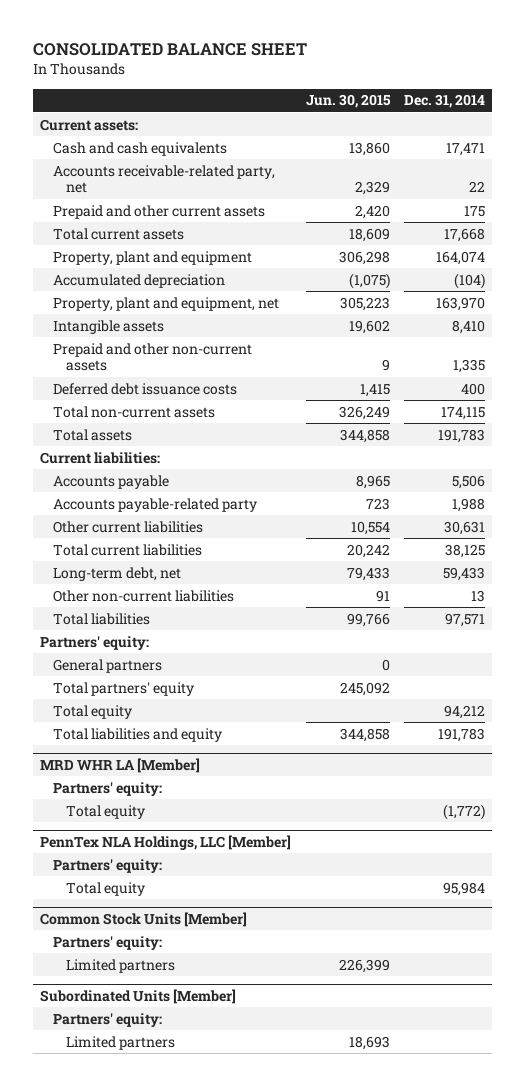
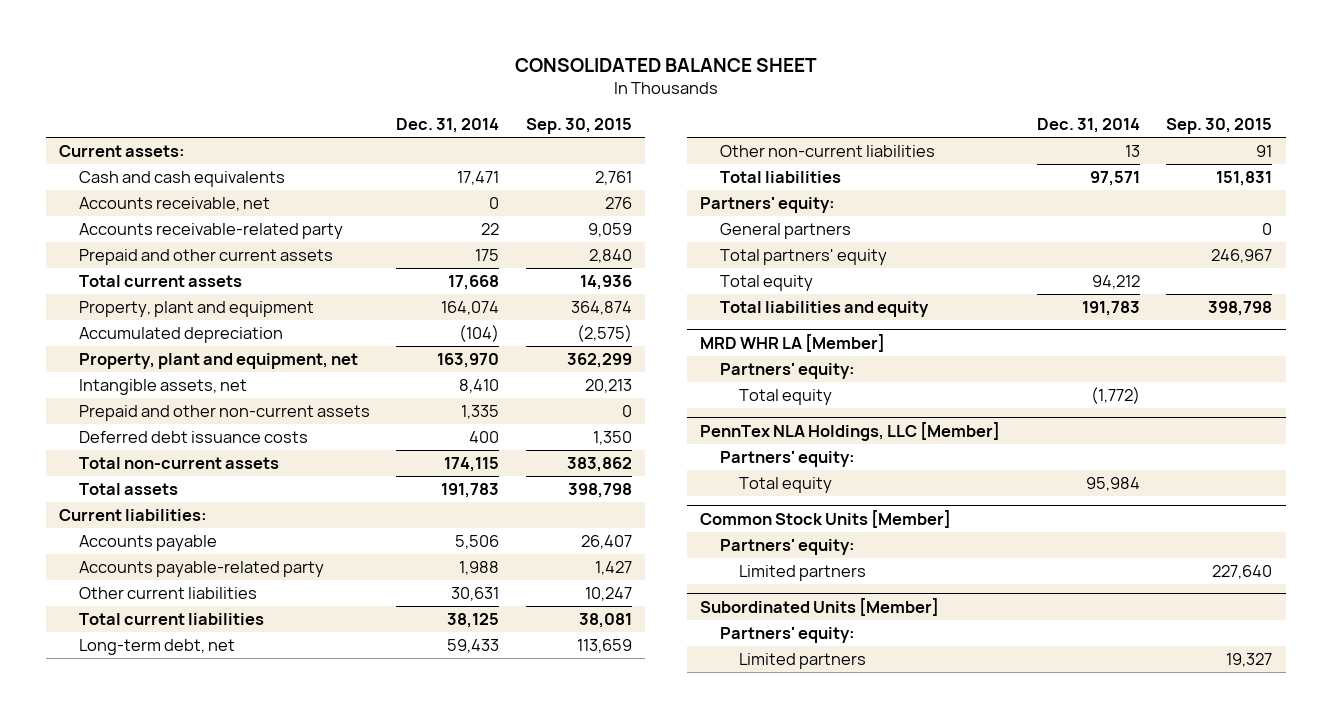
- | Jun. 30, 2015 | Dec. 31, 2014
+ | Dec. 31, 2014 | Sep. 30, 2015
- Accounts receivable-related party, net | 2,329 | 22
+ Accounts receivable, net | 0 | 276
+ Accounts receivable-related party | 22 | 9,059
- Intangible assets | 19,602 | 8,410
+ Intangible assets, net | 8,410 | 20,213

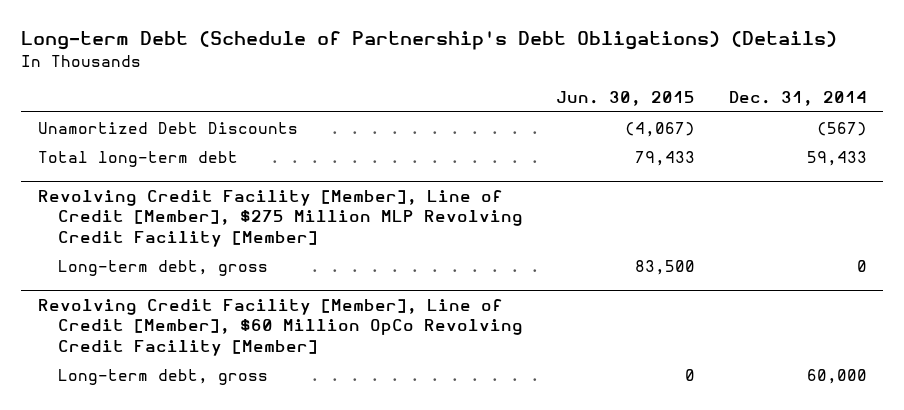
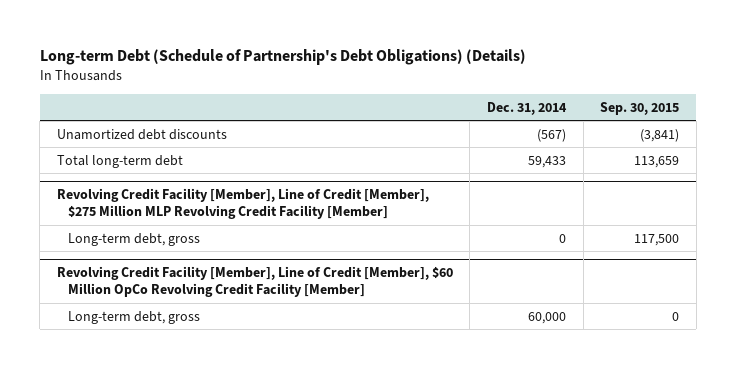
- | Jun. 30, 2015 | Dec. 31, 2014
+ | Dec. 31, 2014 | Sep. 30, 2015
- Unamortized Debt Discounts | (4,067) | (567)
+ Unamortized debt discounts | (567) | (3,841)

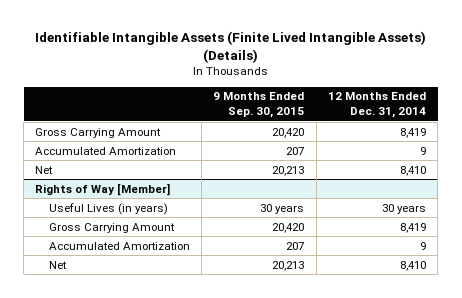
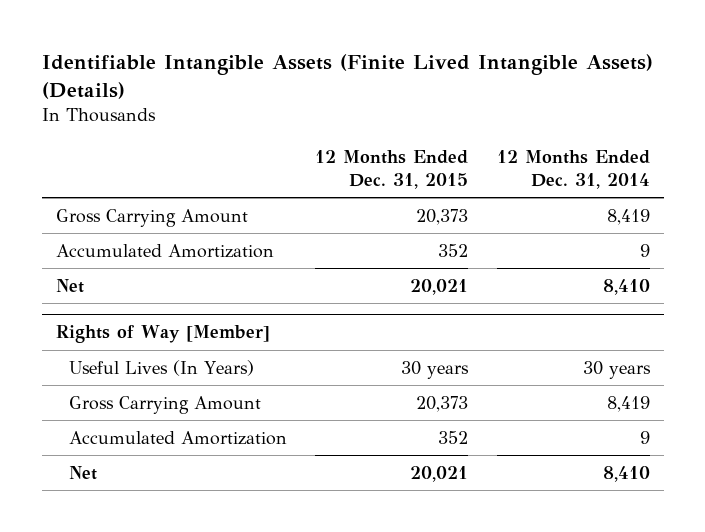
- | 9 Months Ended Sep. 30, 2015 | 12 Months Ended Dec. 31, 2014
+ | 12 Months Ended Dec. 31, 2015 | 12 Months Ended Dec. 31, 2014
@ Rights of Way [Member]
- Useful Lives (in years) | 30 years | 30 years
+ Useful Lives (In Years) | 30 years | 30 years

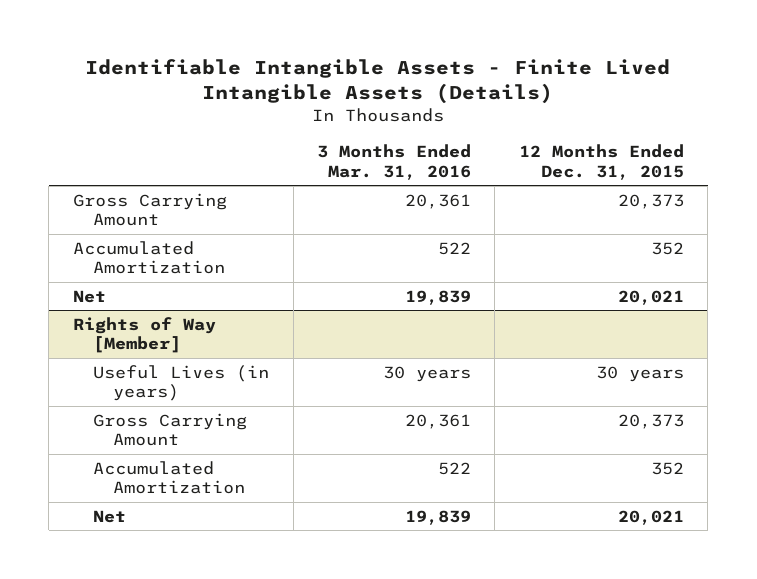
- Identifiable Intangible Assets (Finite Lived Intangible Assets) (Details)
+ Identifiable Intangible Assets - Finite Lived Intangible Assets (Details)
- | 12 Months Ended Dec. 31, 2015 | 12 Months Ended Dec. 31, 2014
+ | 3 Months Ended Mar. 31, 2016 | 12 Months Ended Dec. 31, 2015
@ Rights of Way [Member]
- Useful Lives (In Years) | 30 years | 30 years
+ Useful Lives (in years) | 30 years | 30 years

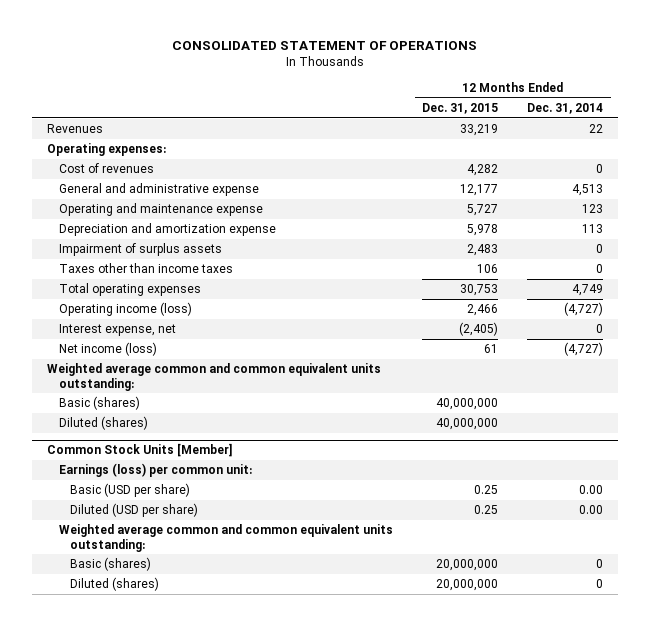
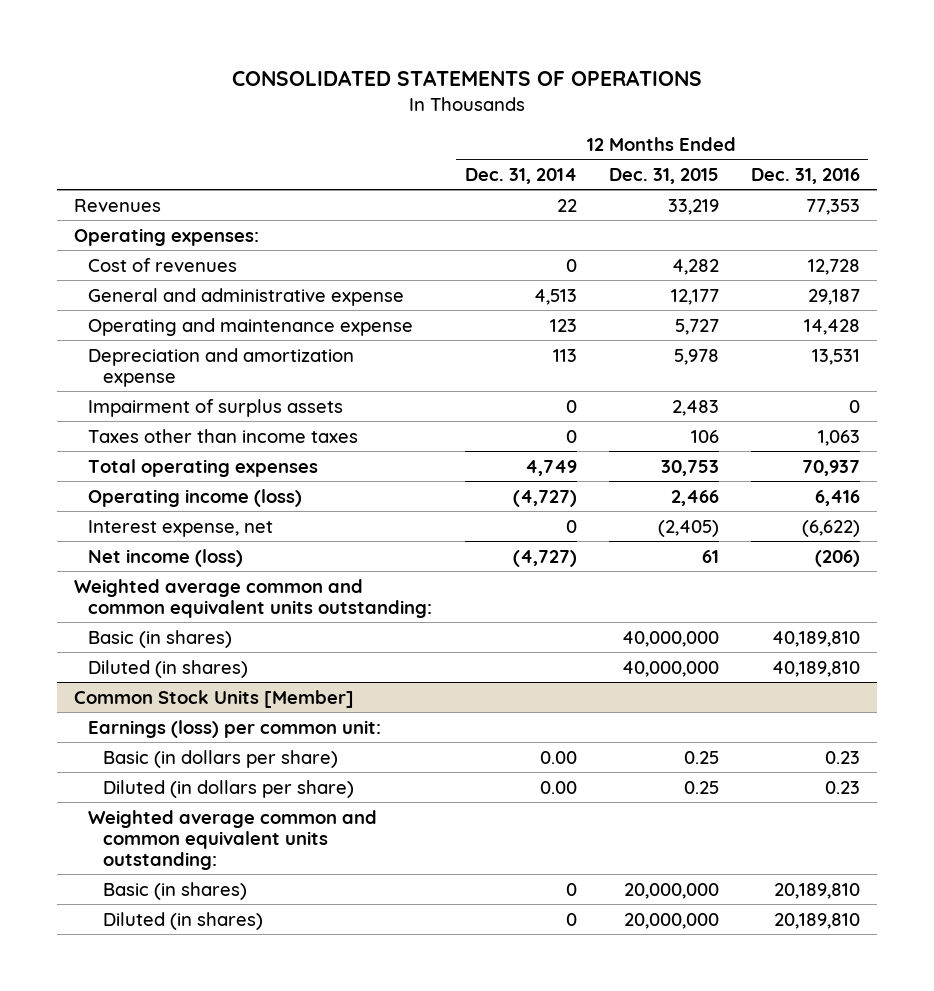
- CONSOLIDATED STATEMENT OF OPERATIONS
+ CONSOLIDATED STATEMENTS OF OPERATIONS
- | 12 Months Ended Dec. 31, 2015 | 12 Months Ended Dec. 31, 2014
+ | 12 Months Ended Dec. 31, 2014 | 12 Months Ended Dec. 31, 2015 | 12 Months Ended Dec. 31, 2016
- Basic (shares) | 40,000,000 |
- Diluted (shares) | 40,000,000 |
+ Basic (in shares) | | 40,000,000 | 40,189,810
+ Diluted (in shares) | | 40,000,000 | 40,189,810
@ Common Stock Units [Member]
- Basic (USD per share) | 0.25 | 0.00
- Diluted (USD per share) | 0.25 | 0.00
+ Basic (in dollars per share) | 0.00 | 0.25 | 0.23
+ Diluted (in dollars per share) | 0.00 | 0.25 | 0.23
- Basic (shares) | 20,000,000 | 0
- Diluted (shares) | 20,000,000 | 0
+ Basic (in shares) | 0 | 20,000,000 | 20,189,810
+ Diluted (in shares) | 0 | 20,000,000 | 20,189,810

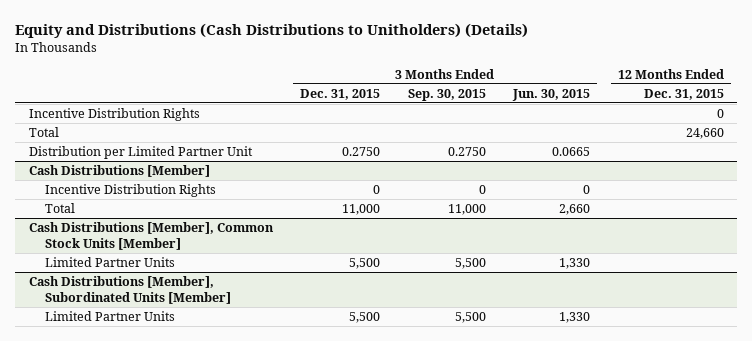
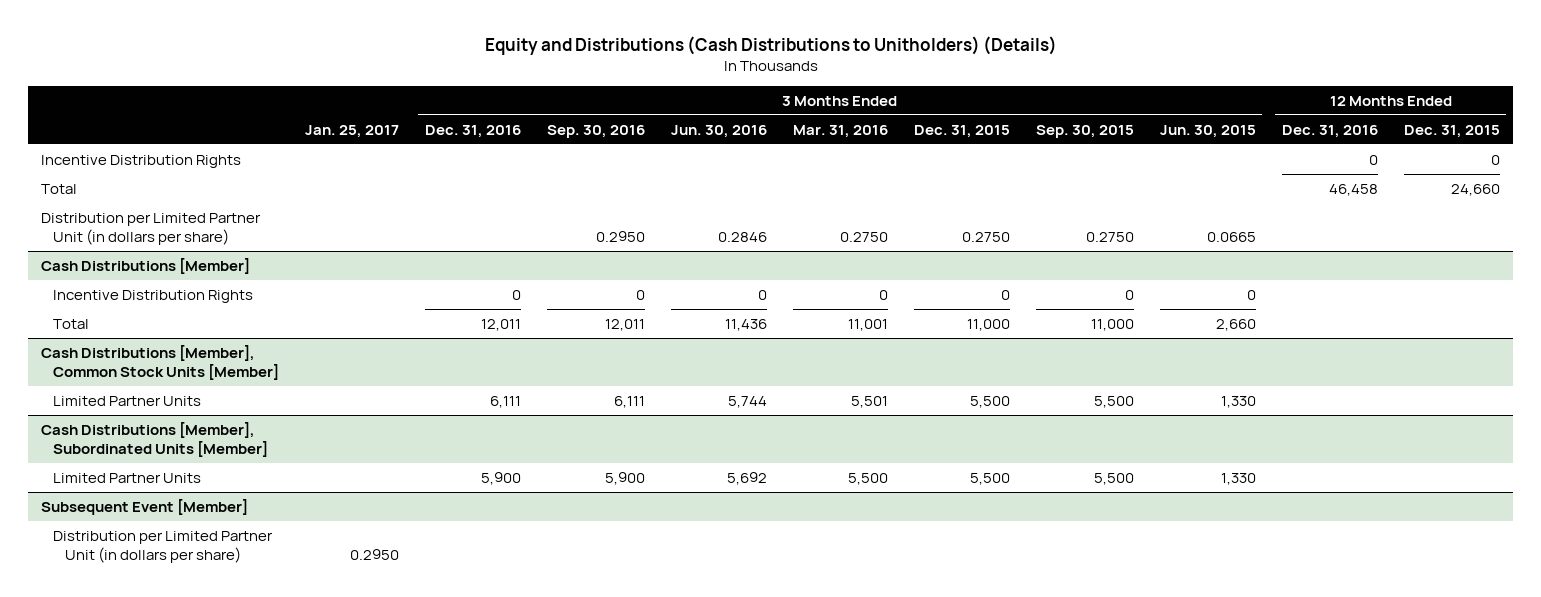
- | 3 Months Ended Dec. 31, 2015 | 3 Months Ended Sep. 30, 2015 | 3 Months Ended Jun. 30, 2015 | 12 Months Ended Dec. 31, 2015
+ | Jan. 25, 2017 | 3 Months Ended Dec. 31, 2016 | 3 Months Ended Sep. 30, 2016 | 3 Months Ended Jun. 30, 2016 | 3 Months Ended Mar. 31, 2016 | 3 Months Ended Dec. 31, 2015 | 3 Months Ended Sep. 30, 2015 | 3 Months Ended Jun. 30, 2015 | 12 Months Ended Dec. 31, 2016 | 12 Months Ended Dec. 31, 2015
- Distribution per Limited Partner Unit | 0.2750 | 0.2750 | 0.0665 |
+ Distribution per Limited Partner Unit (in dollars per share) | | | 0.2950 | 0.2846 | 0.2750 | 0.2750 | 0.2750 | 0.0665 | |
+ Subsequent Event [Member]
+ Distribution per Limited Partner Unit (in dollars per share) | 0.2950 | | | | | | | | |

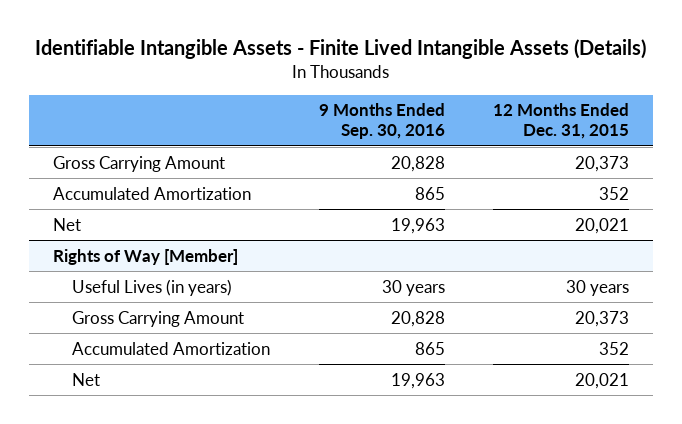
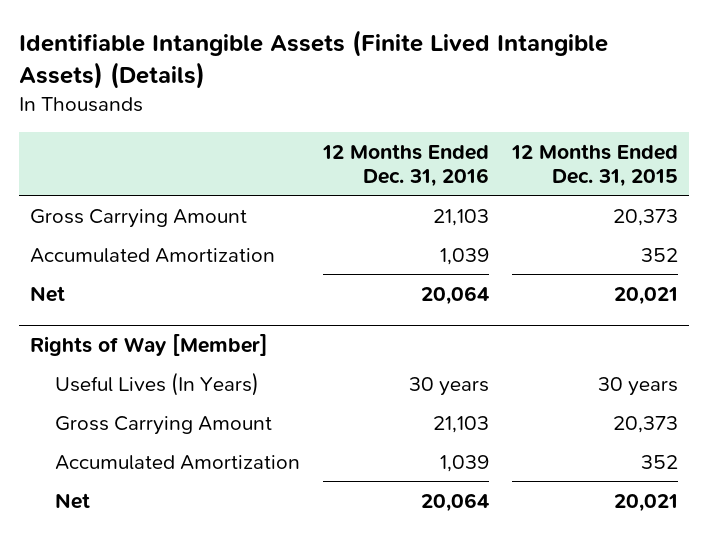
- Identifiable Intangible Assets - Finite Lived Intangible Assets (Details)
+ Identifiable Intangible Assets (Finite Lived Intangible Assets) (Details)
- | 9 Months Ended Sep. 30, 2016 | 12 Months Ended Dec. 31, 2015
+ | 12 Months Ended Dec. 31, 2016 | 12 Months Ended Dec. 31, 2015
@ Rights of Way [Member]
- Useful Lives (in years) | 30 years | 30 years
+ Useful Lives (In Years) | 30 years | 30 years

